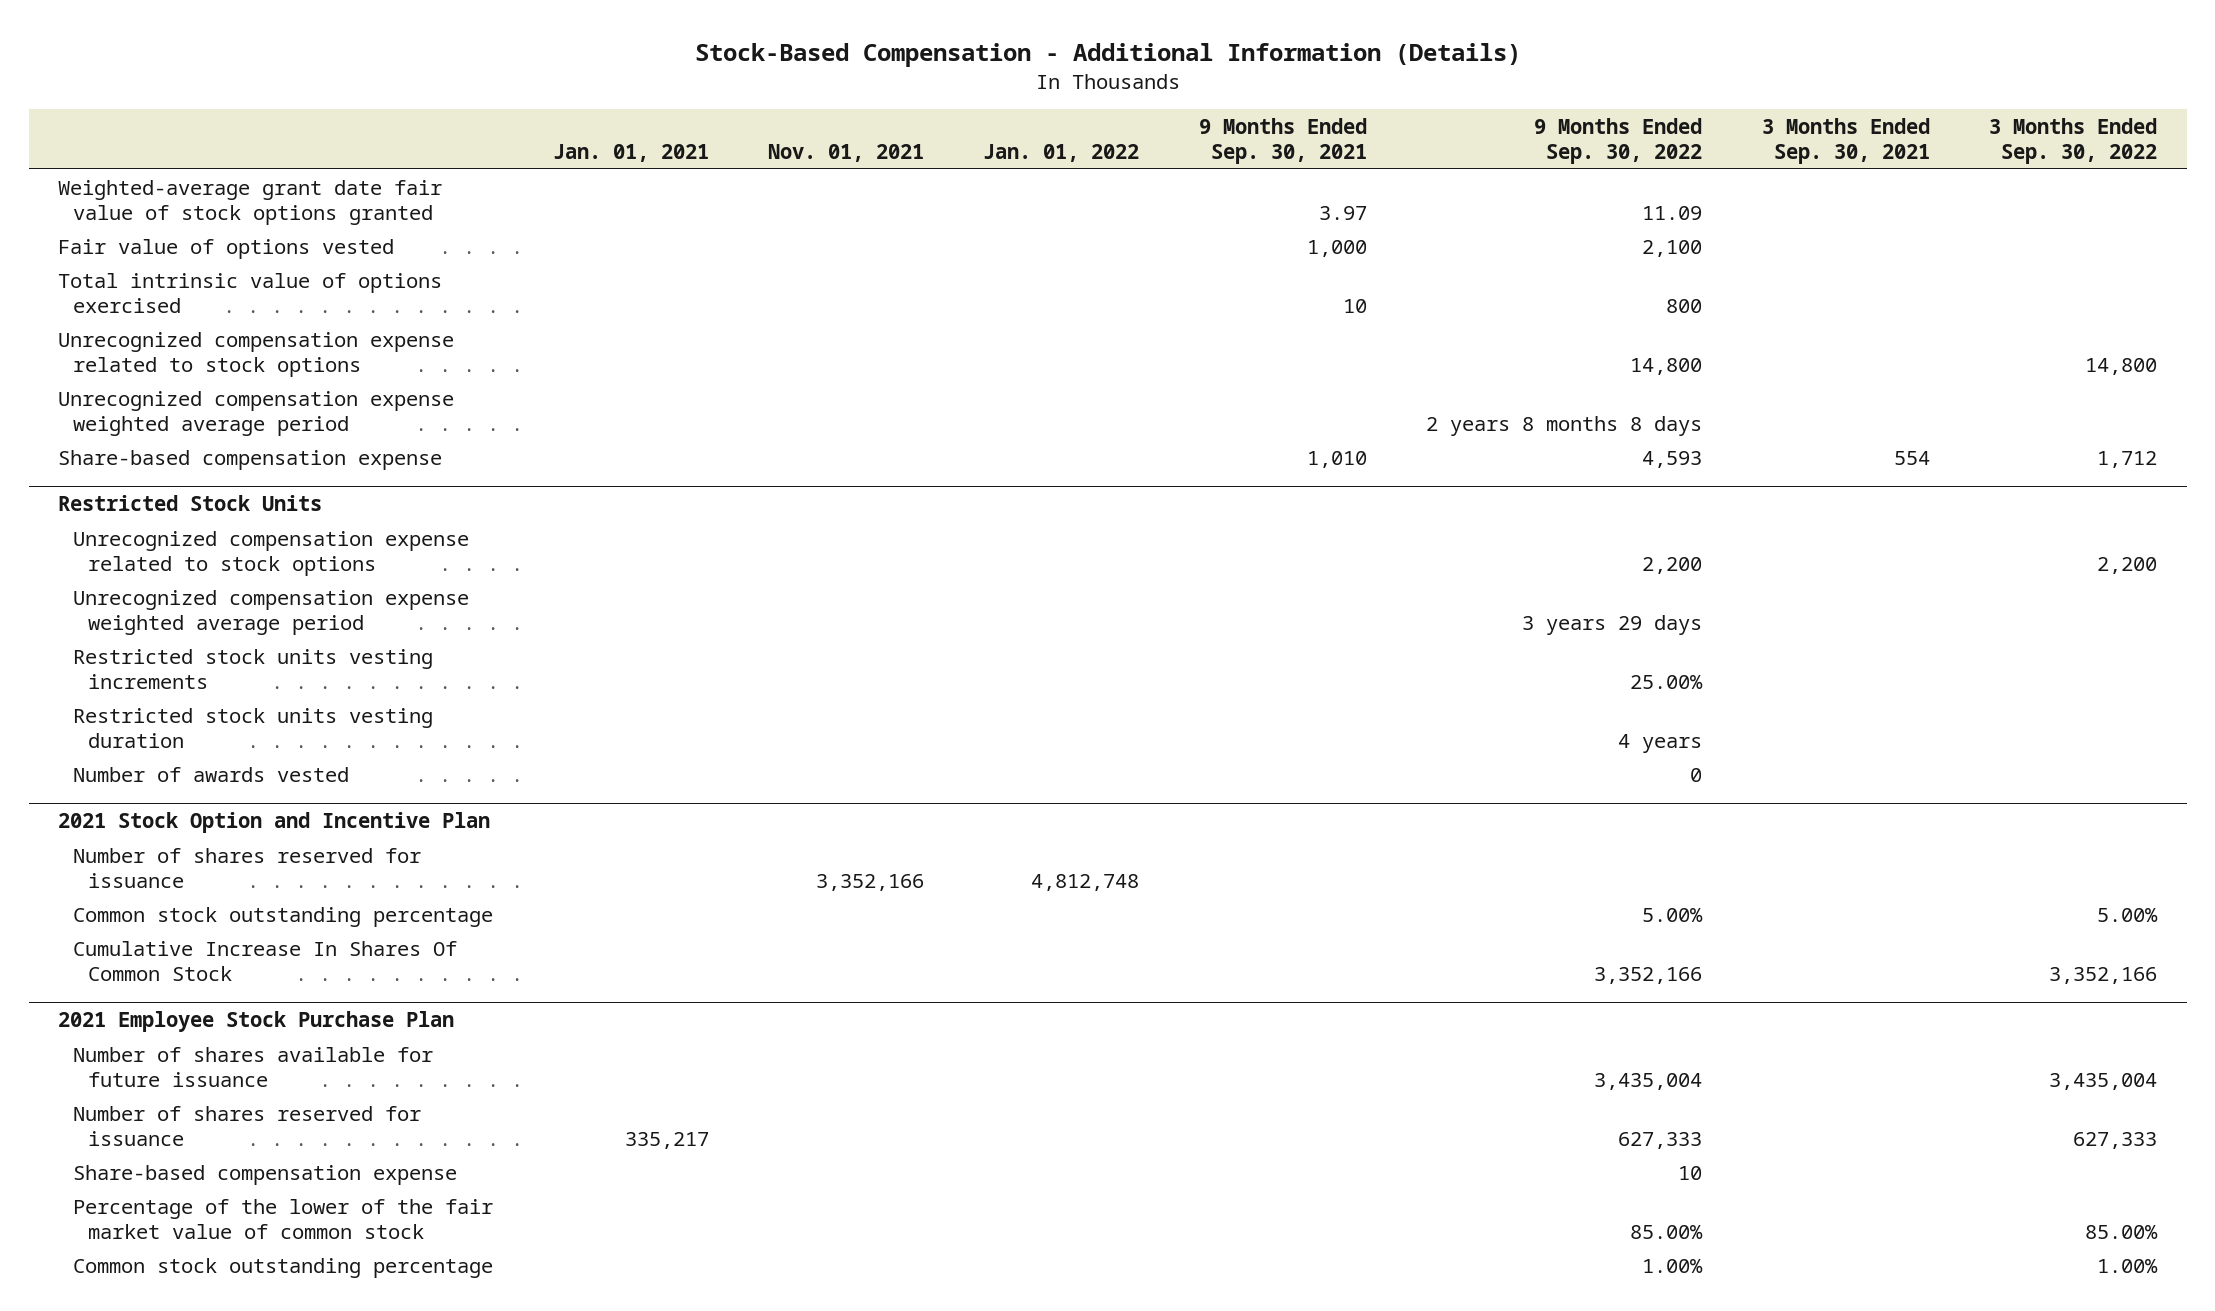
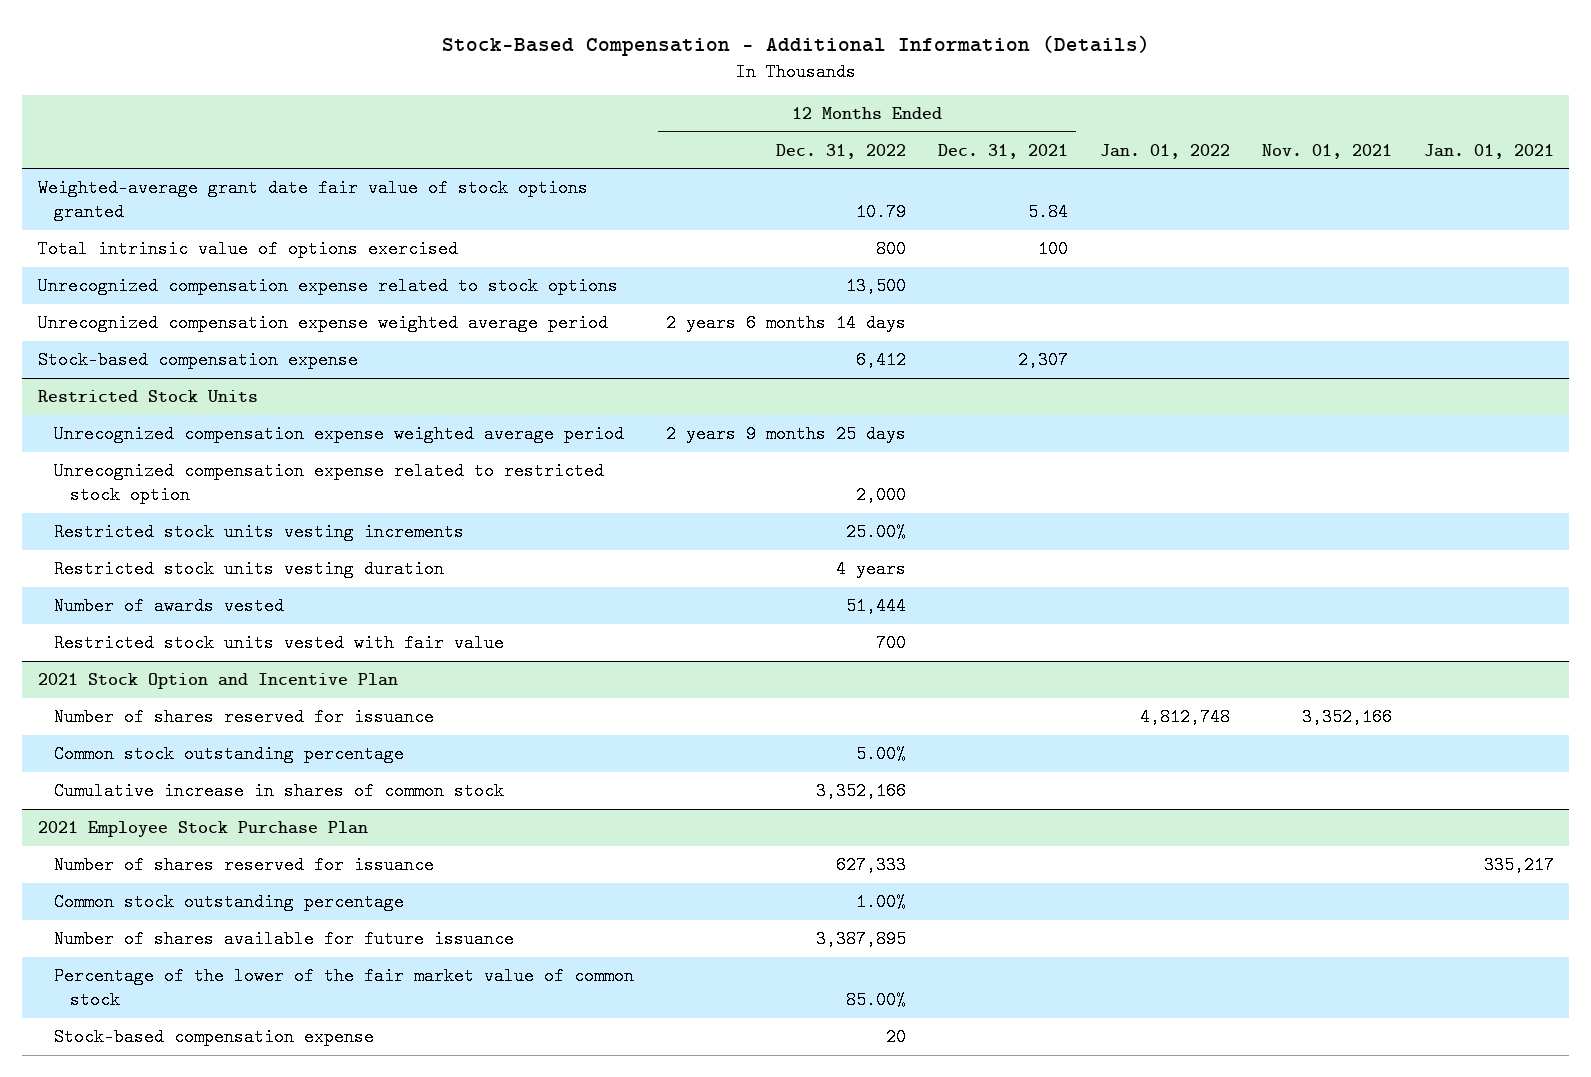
- | Jan. 01, 2021 | Nov. 01, 2021 | Jan. 01, 2022 | 9 Months Ended Sep. 30, 2021 | 9 Months Ended Sep. 30, 2022 | 3 Months Ended Sep. 30, 2021 | 3 Months Ended Sep. 30, 2022
+ | 12 Months Ended Dec. 31, 2022 | 12 Months Ended Dec. 31, 2021 | Jan. 01, 2022 | Nov. 01, 2021 | Jan. 01, 2021
- Fair value of options vested | | | | 1,000 | 2,100 | |
- Share-based compensation expense | | | | 1,010 | 4,593 | 554 | 1,712
+ Stock-based compensation expense | 6,412 | 2,307 | | |
@ Restricted Stock Units
- Unrecognized compensation expense related to stock options | | | | | 2,200 | | 2,200
+ Unrecognized compensation expense related to restricted stock option | 2,000 | | | |
+ Restricted stock units vested with fair value | 700 | | | |
@ 2021 Stock Option and Incentive Plan
- Cumulative Increase In Shares Of Common Stock | | | | | 3,352,166 | | 3,352,166
+ Cumulative increase in shares of common stock | 3,352,166 | | | |
@ 2021 Employee Stock Purchase Plan
- Share-based compensation expense | | | | | 10 | |
moved down: Number of shares available for future issuance | 3,387,895 | | | |
moved down: Percentage of the lower of the fair market value of common stock | 85.00% | | | |
+ Stock-based compensation expense | 20 | | | |

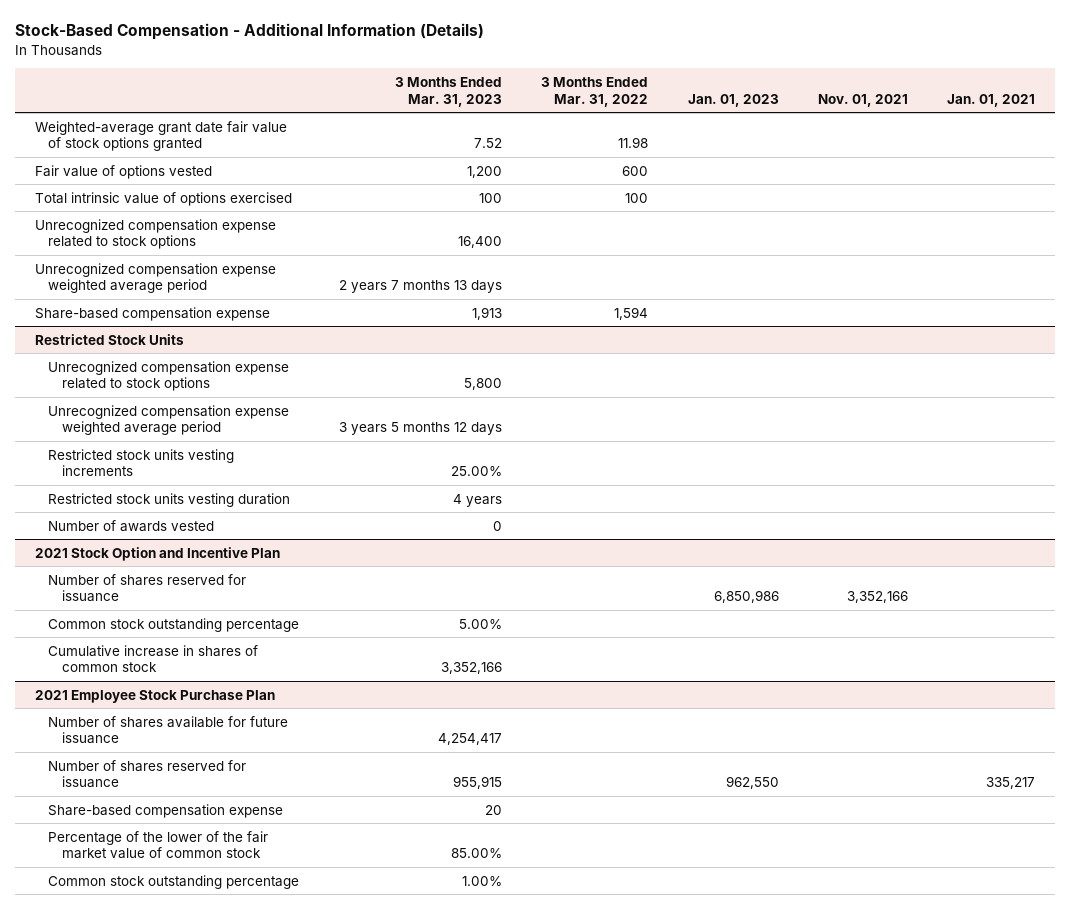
- | 12 Months Ended Dec. 31, 2022 | 12 Months Ended Dec. 31, 2021 | Jan. 01, 2022 | Nov. 01, 2021 | Jan. 01, 2021
+ | 3 Months Ended Mar. 31, 2023 | 3 Months Ended Mar. 31, 2022 | Jan. 01, 2023 | Nov. 01, 2021 | Jan. 01, 2021
+ Fair value of options vested | 1,200 | 600 | | |
- Stock-based compensation expense | 6,412 | 2,307 | | |
+ Share-based compensation expense | 1,913 | 1,594 | | |
@ Restricted Stock Units
+ Unrecognized compensation expense related to stock options | 5,800 | | | |
- Unrecognized compensation expense related to restricted stock option | 2,000 | | | |
- Restricted stock units vested with fair value | 700 | | | |
@ 2021 Employee Stock Purchase Plan
moved down: Number of shares reserved for issuance | 955,915 | | 962,550 | | 335,217
+ Share-based compensation expense | 20 | | | |
- Stock-based compensation expense | 20 | | | |
moved down: Common stock outstanding percentage | 1.00% | | | |

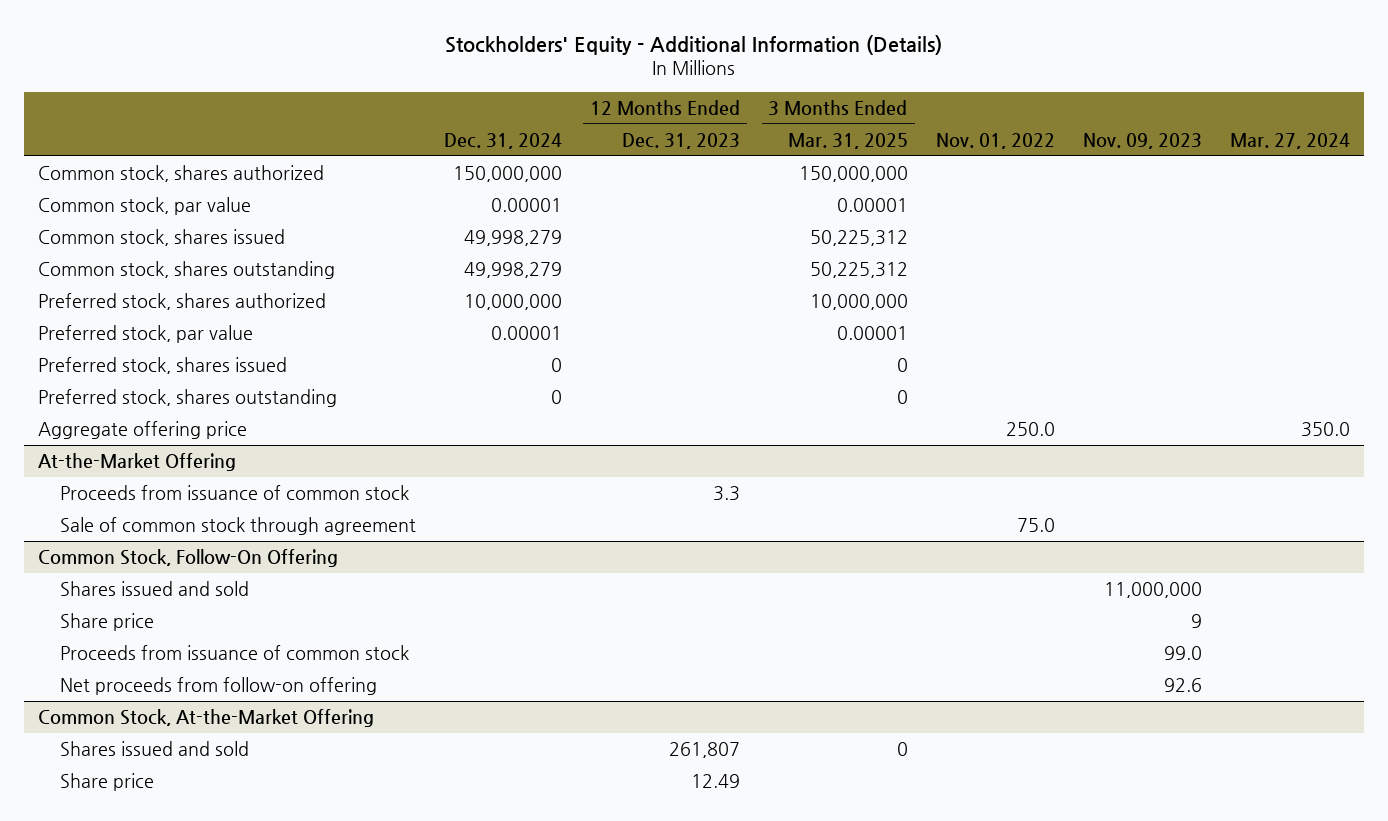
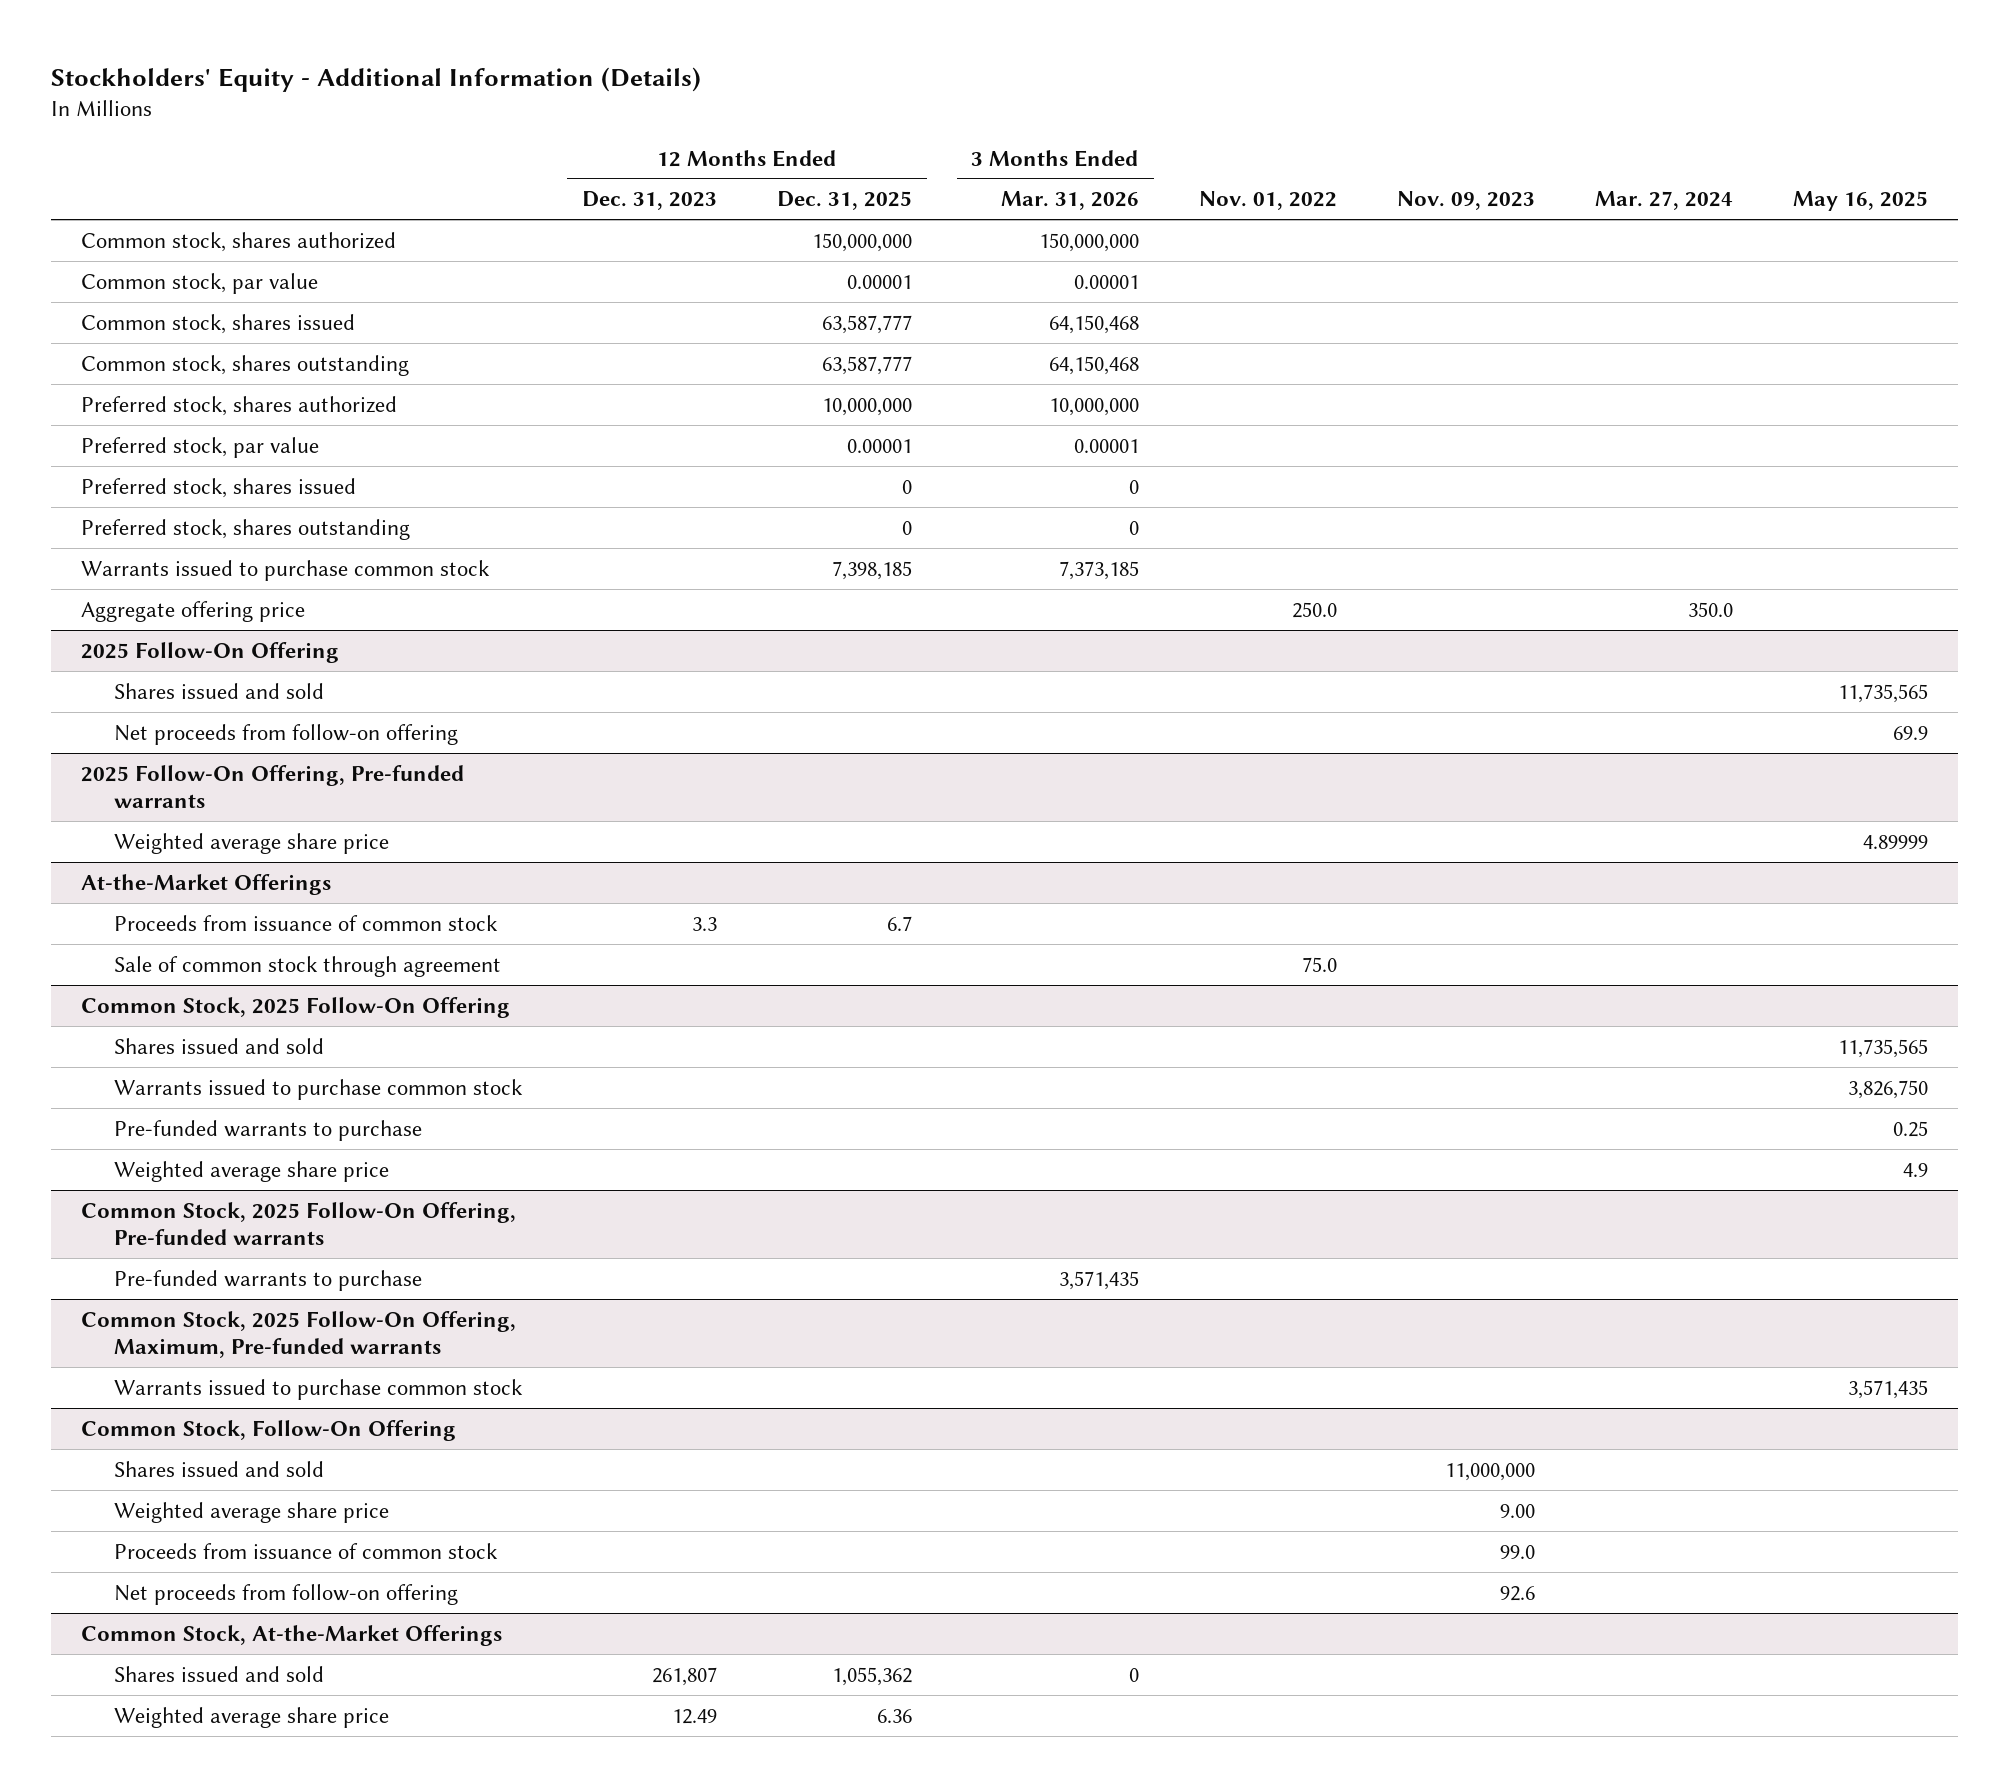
- | Dec. 31, 2024 | 12 Months Ended Dec. 31, 2023 | 3 Months Ended Mar. 31, 2025 | Nov. 01, 2022 | Nov. 09, 2023 | Mar. 27, 2024
+ | 12 Months Ended Dec. 31, 2023 | 12 Months Ended Dec. 31, 2025 | 3 Months Ended Mar. 31, 2026 | Nov. 01, 2022 | Nov. 09, 2023 | Mar. 27, 2024 | May 16, 2025
+ Warrants issued to purchase common stock | | 7,398,185 | 7,373,185 | | | |
- At-the-Market Offering
+ 2025 Follow-On Offering
+ Shares issued and sold | | | | | | | 11,735,565
+ Net proceeds from follow-on offering | | | | | | | 69.9
+ 2025 Follow-On Offering, Pre-funded warrants
+ Weighted average share price | | | | | | | 4.89999
+ At-the-Market Offerings
+ Common Stock, 2025 Follow-On Offering
+ Shares issued and sold | | | | | | | 11,735,565
+ Warrants issued to purchase common stock | | | | | | | 3,826,750
+ Pre-funded warrants to purchase | | | | | | | 0.25
+ Weighted average share price | | | | | | | 4.9
+ Common Stock, 2025 Follow-On Offering, Pre-funded warrants
+ Pre-funded warrants to purchase | | | 3,571,435 | | | |
+ Common Stock, 2025 Follow-On Offering, Maximum, Pre-funded warrants
+ Warrants issued to purchase common stock | | | | | | | 3,571,435
@ Common Stock, Follow-On Offering
- Share price | | | | | 9 |
+ Weighted average share price | | | | | 9.00 | |
- Common Stock, At-the-Market Offering
+ Common Stock, At-the-Market Offerings
- Share price | | 12.49 | | | |
+ Weighted average share price | 12.49 | 6.36 | | | | |

